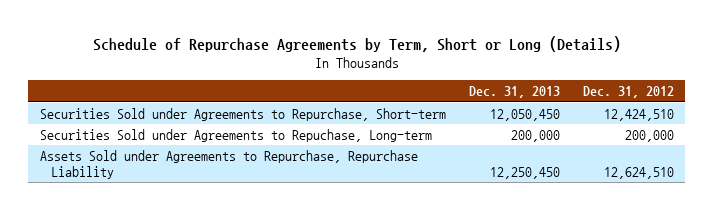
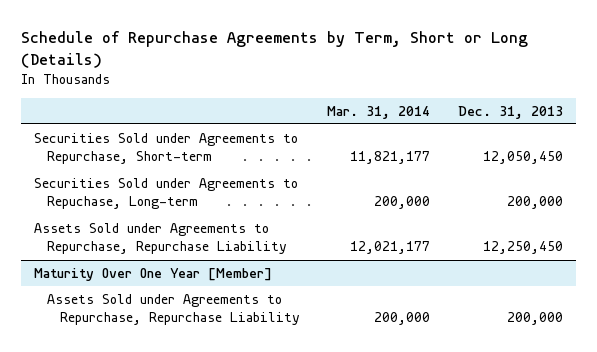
- | Dec. 31, 2013 | Dec. 31, 2012
+ | Mar. 31, 2014 | Dec. 31, 2013
+ Maturity Over One Year [Member]
+ Assets Sold under Agreements to Repurchase, Repurchase Liability | 200,000 | 200,000

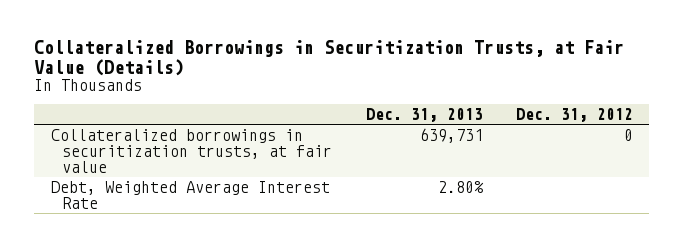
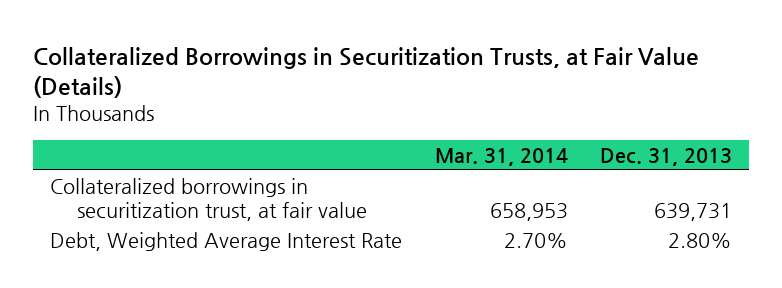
- | Dec. 31, 2013 | Dec. 31, 2012
+ | Mar. 31, 2014 | Dec. 31, 2013
- Collateralized borrowings in securitization trusts, at fair value | 639,731 | 0
+ Collateralized borrowings in securitization trust, at fair value | 658,953 | 639,731

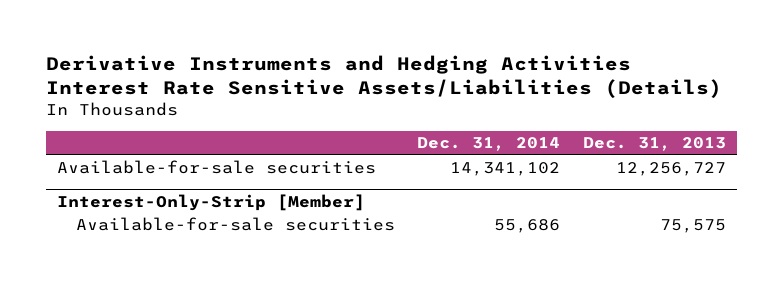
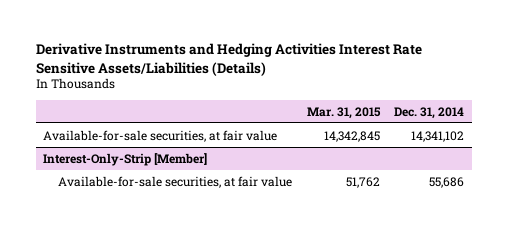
- | Dec. 31, 2014 | Dec. 31, 2013
+ | Mar. 31, 2015 | Dec. 31, 2014
- Available-for-sale securities | 14,341,102 | 12,256,727
+ Available-for-sale securities, at fair value | 14,342,845 | 14,341,102
@ Interest-Only-Strip [Member]
- Available-for-sale securities | 55,686 | 75,575
+ Available-for-sale securities, at fair value | 51,762 | 55,686

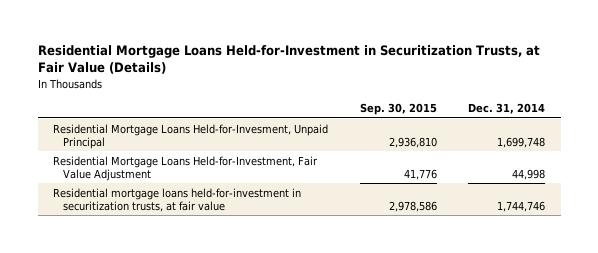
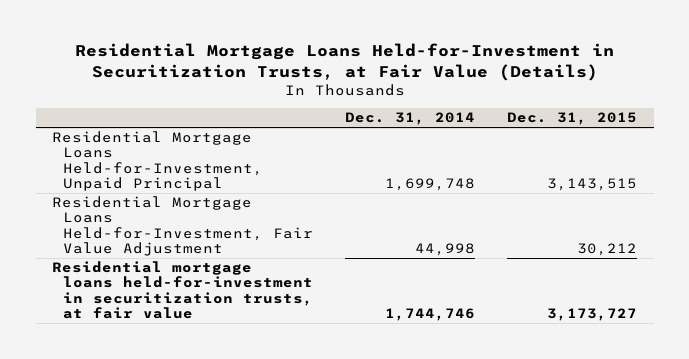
- | Sep. 30, 2015 | Dec. 31, 2014
+ | Dec. 31, 2014 | Dec. 31, 2015
- Residential Mortgage Loans Held-for-Invesment, Unpaid Principal | 2,936,810 | 1,699,748
+ Residential Mortgage Loans Held-for-Investment, Unpaid Principal | 1,699,748 | 3,143,515

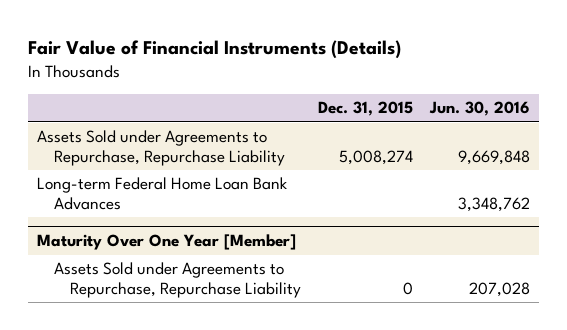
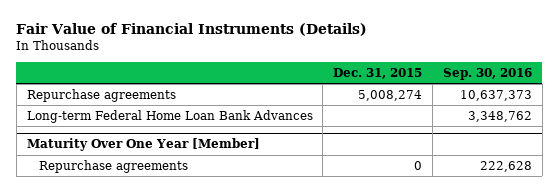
- | Dec. 31, 2015 | Jun. 30, 2016
+ | Dec. 31, 2015 | Sep. 30, 2016
- Assets Sold under Agreements to Repurchase, Repurchase Liability | 5,008,274 | 9,669,848
+ Repurchase agreements | 5,008,274 | 10,637,373
@ Maturity Over One Year [Member]
- Assets Sold under Agreements to Repurchase, Repurchase Liability | 0 | 207,028
+ Repurchase agreements | 0 | 222,628

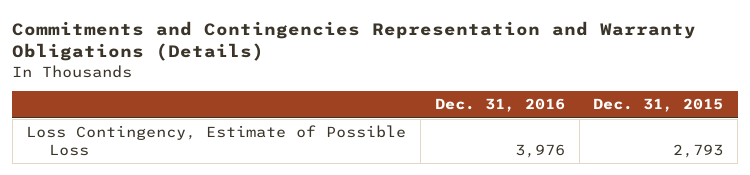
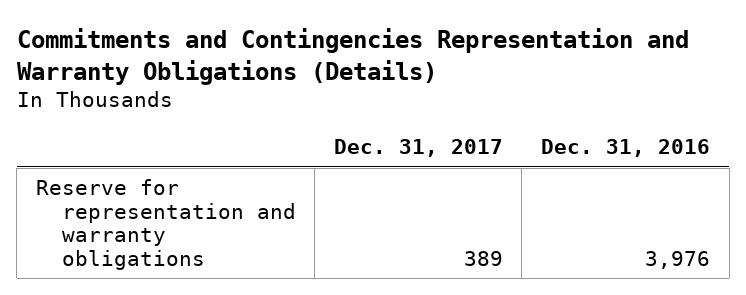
- | Dec. 31, 2016 | Dec. 31, 2015
+ | Dec. 31, 2017 | Dec. 31, 2016
- Loss Contingency, Estimate of Possible Loss | 3,976 | 2,793
+ Reserve for representation and warranty obligations | 389 | 3,976

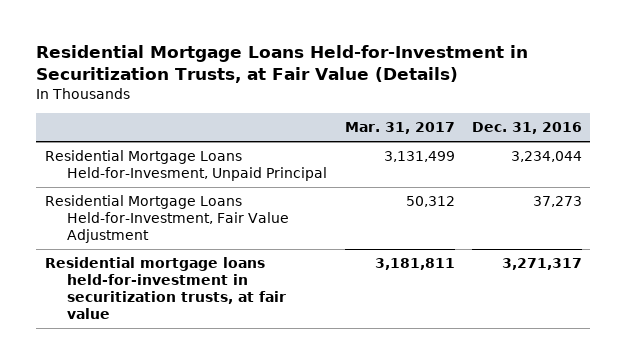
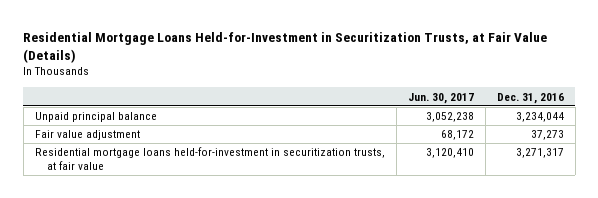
- | Mar. 31, 2017 | Dec. 31, 2016
+ | Jun. 30, 2017 | Dec. 31, 2016
- Residential Mortgage Loans Held-for-Invesment, Unpaid Principal | 3,131,499 | 3,234,044
- Residential Mortgage Loans Held-for-Investment, Fair Value Adjustment | 50,312 | 37,273
+ Unpaid principal balance | 3,052,238 | 3,234,044
+ Fair value adjustment | 68,172 | 37,273

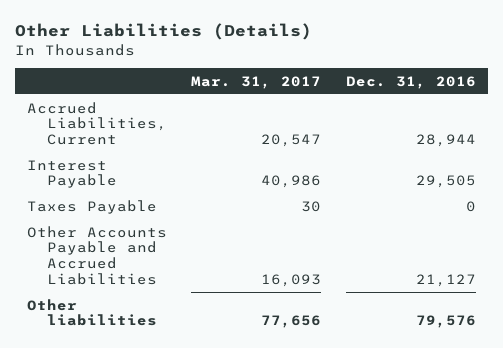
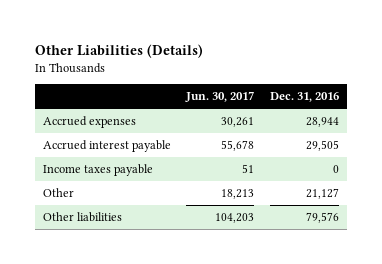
- | Mar. 31, 2017 | Dec. 31, 2016
+ | Jun. 30, 2017 | Dec. 31, 2016
- Accrued Liabilities, Current | 20,547 | 28,944
- Interest Payable | 40,986 | 29,505
- Taxes Payable | 30 | 0
- Other Accounts Payable and Accrued Liabilities | 16,093 | 21,127
+ Accrued expenses | 30,261 | 28,944
+ Accrued interest payable | 55,678 | 29,505
+ Income taxes payable | 51 | 0
+ Other | 18,213 | 21,127

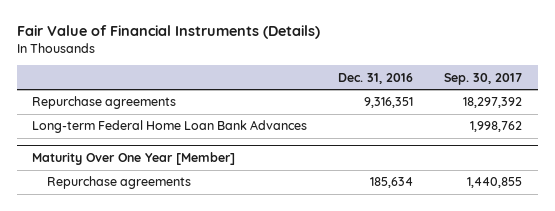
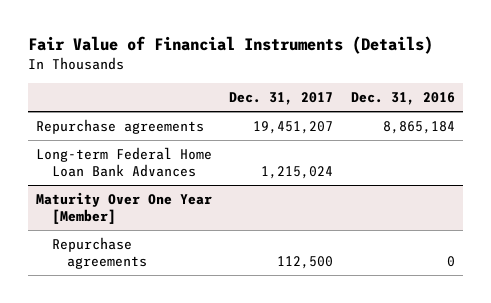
- | Dec. 31, 2016 | Sep. 30, 2017
+ | Dec. 31, 2017 | Dec. 31, 2016
- Repurchase agreements | 9,316,351 | 18,297,392
+ Repurchase agreements | 19,451,207 | 8,865,184
@ Maturity Over One Year [Member]
- Repurchase agreements | 185,634 | 1,440,855
+ Repurchase agreements | 112,500 | 0

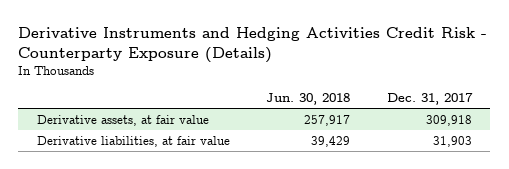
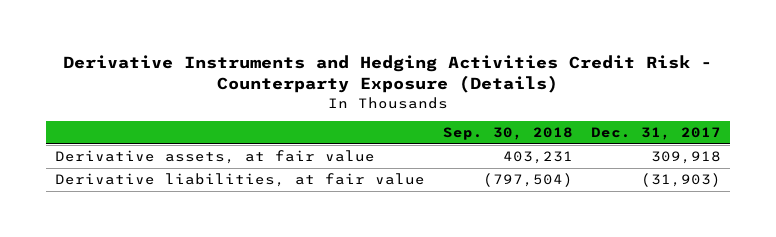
- | Jun. 30, 2018 | Dec. 31, 2017
+ | Sep. 30, 2018 | Dec. 31, 2017
- Derivative liabilities, at fair value | 39,429 | 31,903
+ Derivative liabilities, at fair value | (797,504) | (31,903)

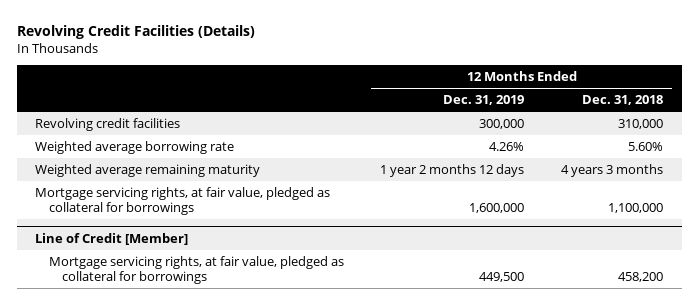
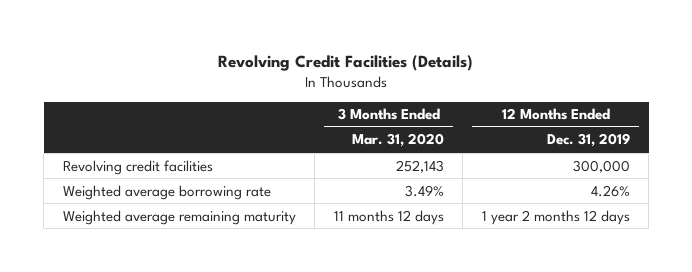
- | 12 Months Ended Dec. 31, 2019 | 12 Months Ended Dec. 31, 2018
+ | 3 Months Ended Mar. 31, 2020 | 12 Months Ended Dec. 31, 2019
- Mortgage servicing rights, at fair value, pledged as collateral for borrowings | 1,600,000 | 1,100,000
- Line of Credit [Member]
- Mortgage servicing rights, at fair value, pledged as collateral for borrowings | 449,500 | 458,200

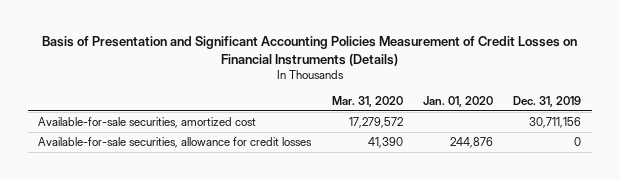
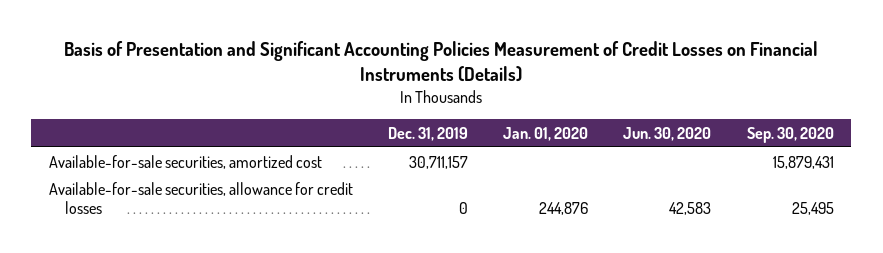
- | Mar. 31, 2020 | Jan. 01, 2020 | Dec. 31, 2019
+ | Dec. 31, 2019 | Jan. 01, 2020 | Jun. 30, 2020 | Sep. 30, 2020
- Available-for-sale securities, amortized cost | 17,279,572 | | 30,711,156
+ Available-for-sale securities, amortized cost | 30,711,157 | | | 15,879,431

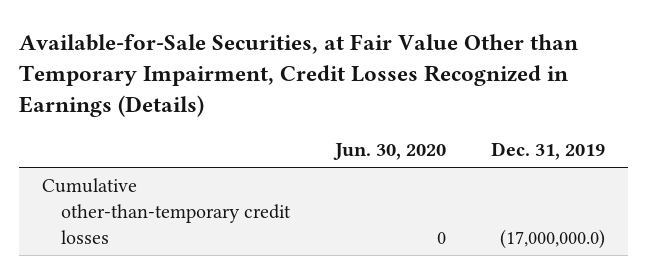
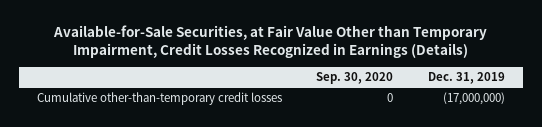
- | Jun. 30, 2020 | Dec. 31, 2019
+ | Sep. 30, 2020 | Dec. 31, 2019
- Cumulative other-than-temporary credit losses | 0 | (17,000,000.0)
+ Cumulative other-than-temporary credit losses | 0 | (17,000,000)

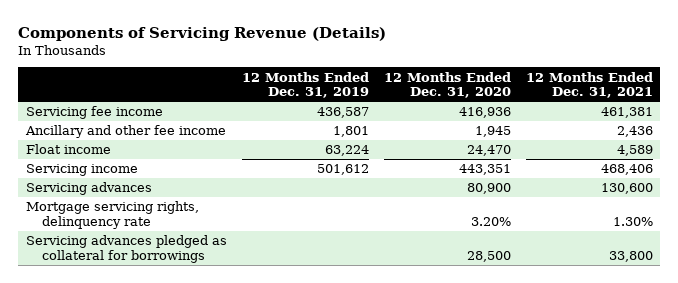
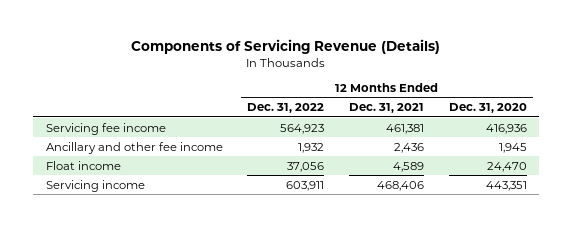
- | 12 Months Ended Dec. 31, 2019 | 12 Months Ended Dec. 31, 2020 | 12 Months Ended Dec. 31, 2021
+ | 12 Months Ended Dec. 31, 2022 | 12 Months Ended Dec. 31, 2021 | 12 Months Ended Dec. 31, 2020
- Servicing advances | | 80,900 | 130,600
- Mortgage servicing rights, delinquency rate | | 3.20% | 1.30%
- Servicing advances pledged as collateral for borrowings | | 28,500 | 33,800

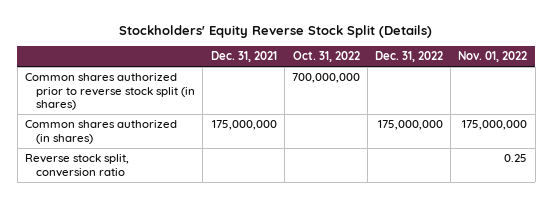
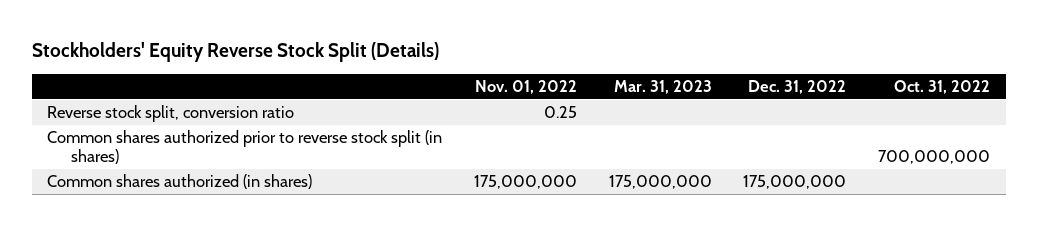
- | Dec. 31, 2021 | Oct. 31, 2022 | Dec. 31, 2022 | Nov. 01, 2022
+ | Nov. 01, 2022 | Mar. 31, 2023 | Dec. 31, 2022 | Oct. 31, 2022
moved up: Reverse stock split, conversion ratio | 0.25 | | |

